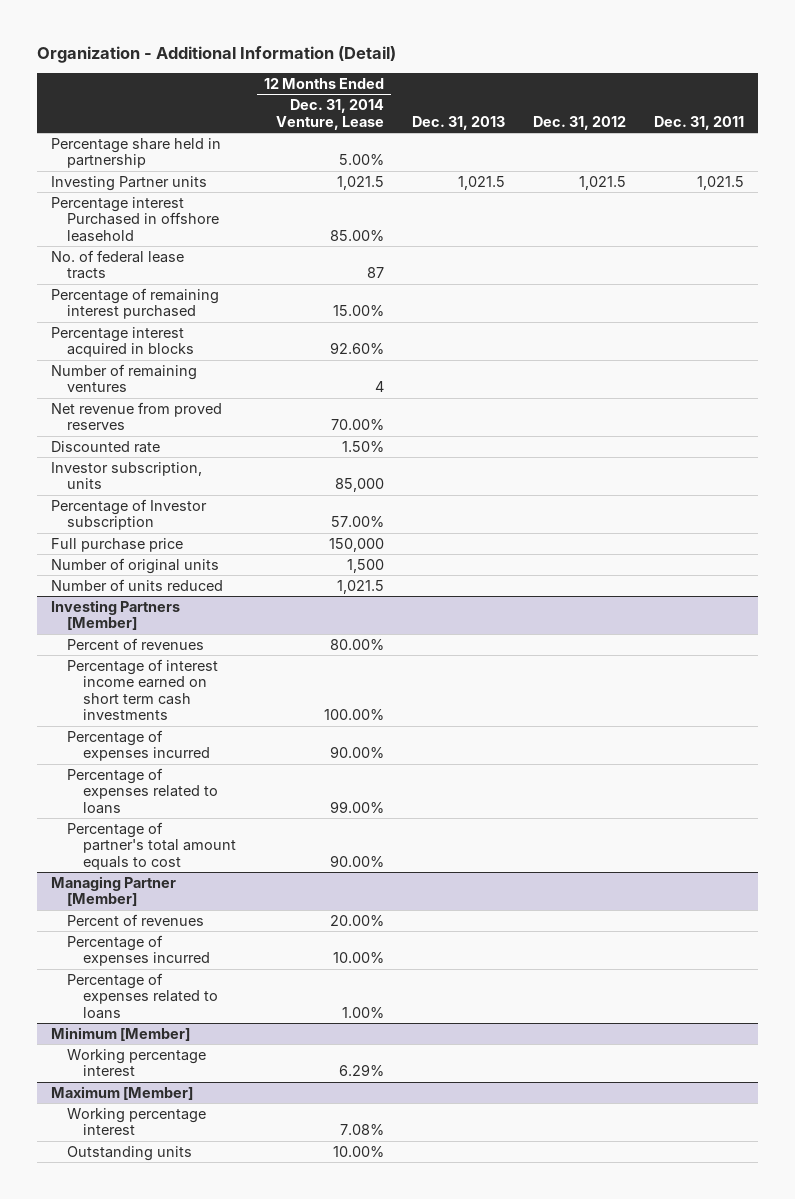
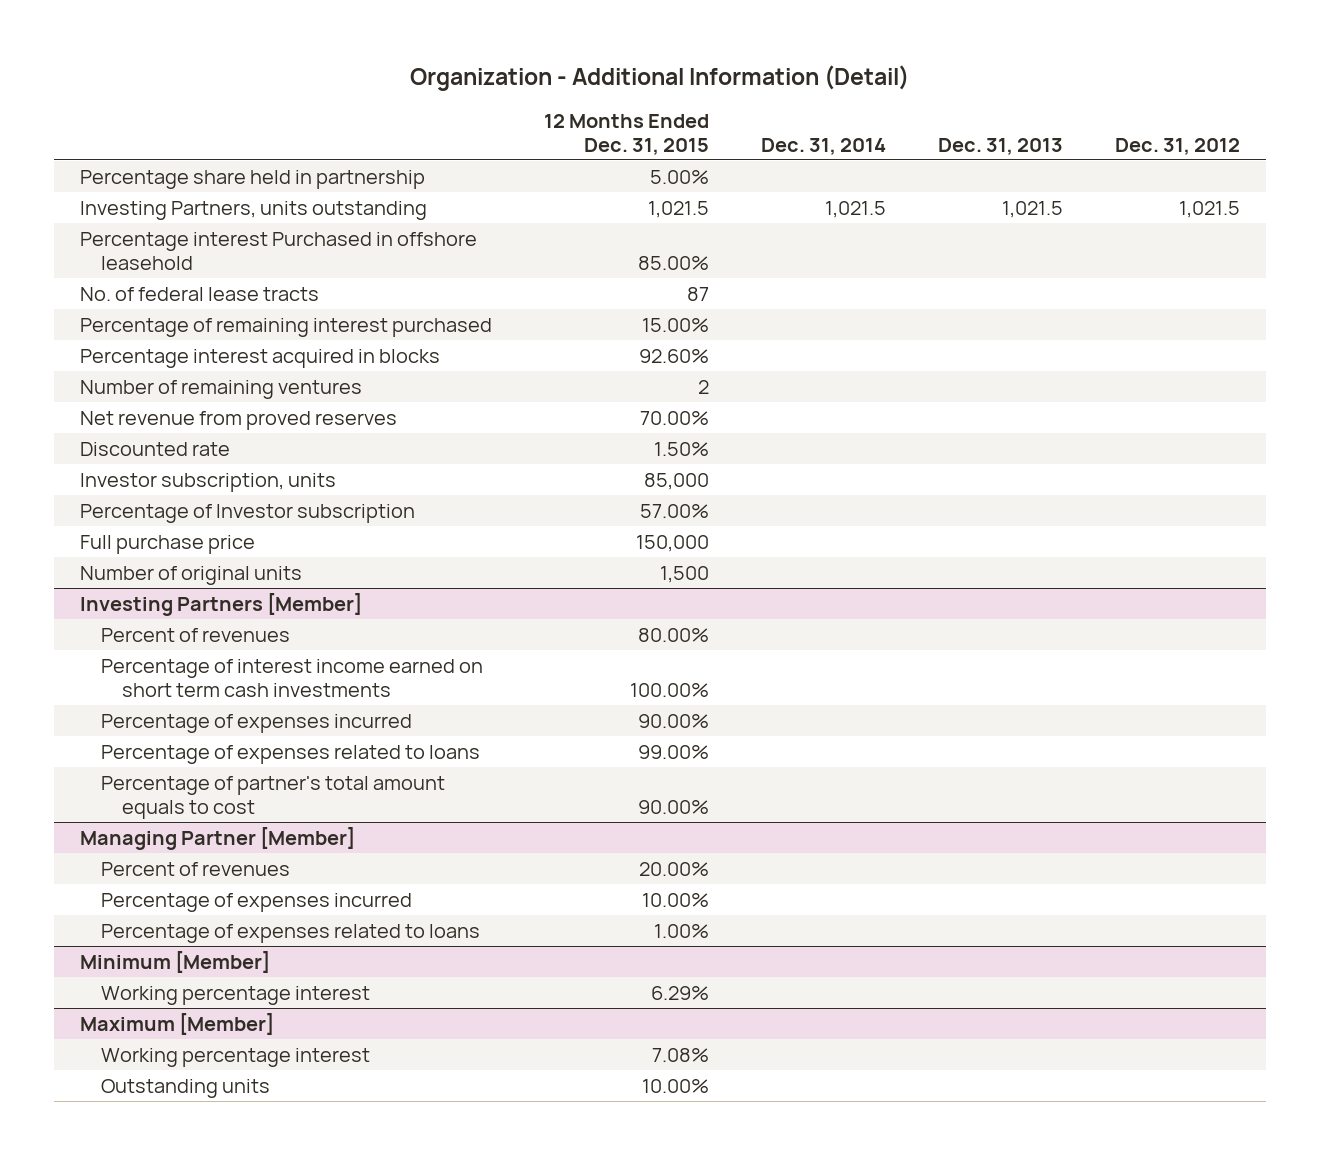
- | 12 Months Ended Dec. 31, 2014 Venture, Lease | Dec. 31, 2013 | Dec. 31, 2012 | Dec. 31, 2011
+ | 12 Months Ended Dec. 31, 2015 | Dec. 31, 2014 | Dec. 31, 2013 | Dec. 31, 2012
- Investing Partner units | 1,021.5 | 1,021.5 | 1,021.5 | 1,021.5
+ Investing Partners, units outstanding | 1,021.5 | 1,021.5 | 1,021.5 | 1,021.5
- Number of units reduced | 1,021.5 | | |

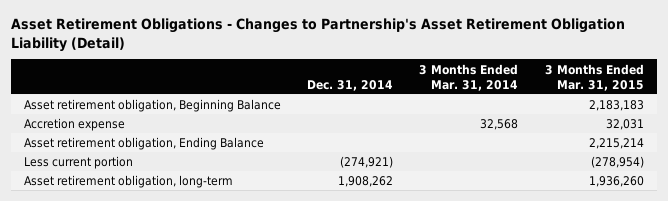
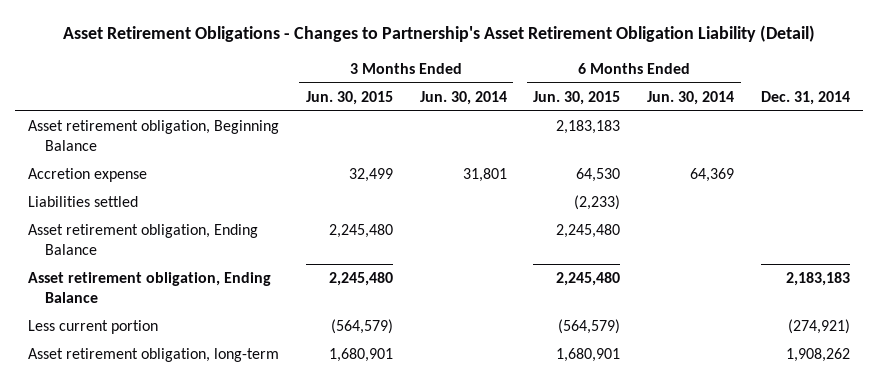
- | Dec. 31, 2014 | 3 Months Ended Mar. 31, 2014 | 3 Months Ended Mar. 31, 2015
+ | 3 Months Ended Jun. 30, 2015 | 3 Months Ended Jun. 30, 2014 | 6 Months Ended Jun. 30, 2015 | 6 Months Ended Jun. 30, 2014 | Dec. 31, 2014
+ Liabilities settled | | | (2,233) | |
+ Asset retirement obligation, Ending Balance | 2,245,480 | | 2,245,480 | | 2,183,183

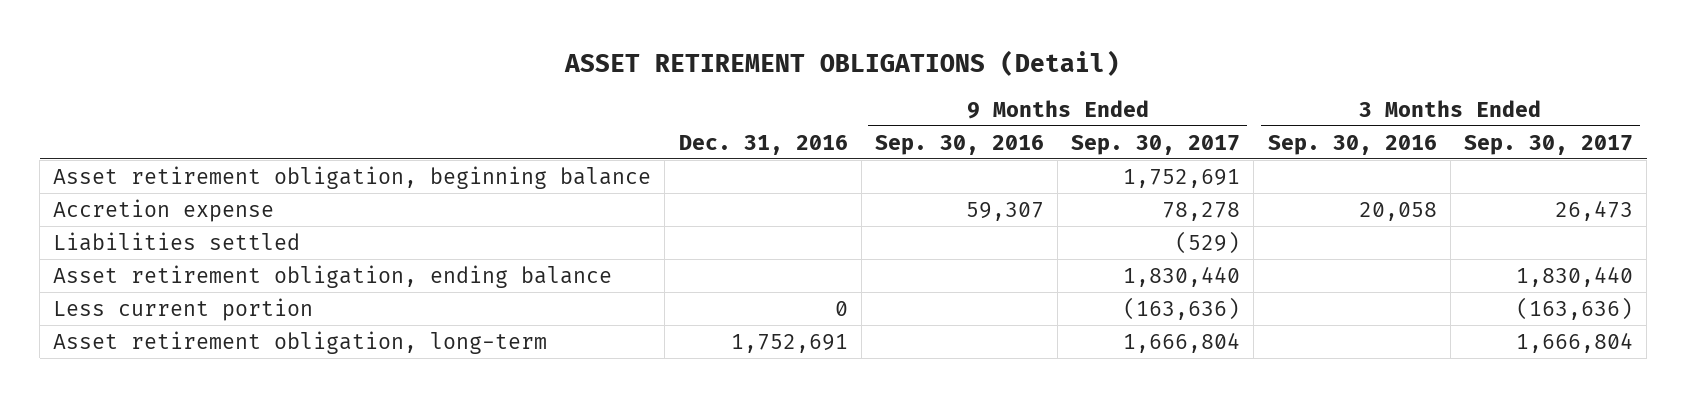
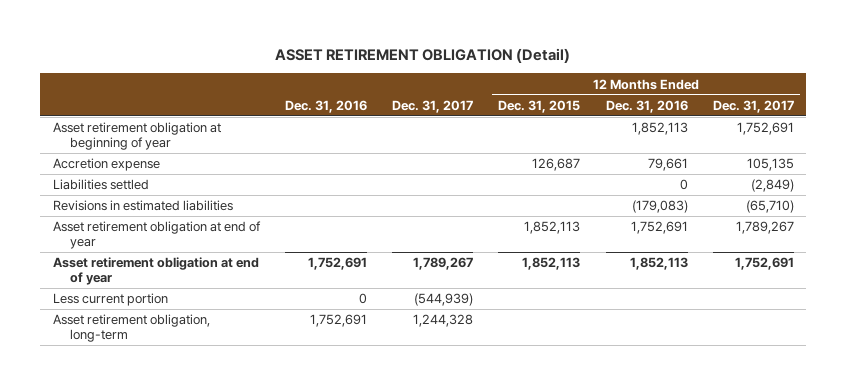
- ASSET RETIREMENT OBLIGATIONS (Detail)
+ ASSET RETIREMENT OBLIGATION (Detail)
- | Dec. 31, 2016 | 9 Months Ended Sep. 30, 2016 | 9 Months Ended Sep. 30, 2017 | 3 Months Ended Sep. 30, 2016 | 3 Months Ended Sep. 30, 2017
+ | Dec. 31, 2016 | Dec. 31, 2017 | 12 Months Ended Dec. 31, 2015 | 12 Months Ended Dec. 31, 2016 | 12 Months Ended Dec. 31, 2017
- Asset retirement obligation, beginning balance | | | 1,752,691 | |
+ Asset retirement obligation at beginning of year | | | | 1,852,113 | 1,752,691
- Asset retirement obligation, ending balance | | | 1,830,440 | | 1,830,440
+ Revisions in estimated liabilities | | | | (179,083) | (65,710)
+ Asset retirement obligation at end of year | | | 1,852,113 | 1,752,691 | 1,789,267
+ Asset retirement obligation at end of year | 1,752,691 | 1,789,267 | 1,852,113 | 1,852,113 | 1,752,691

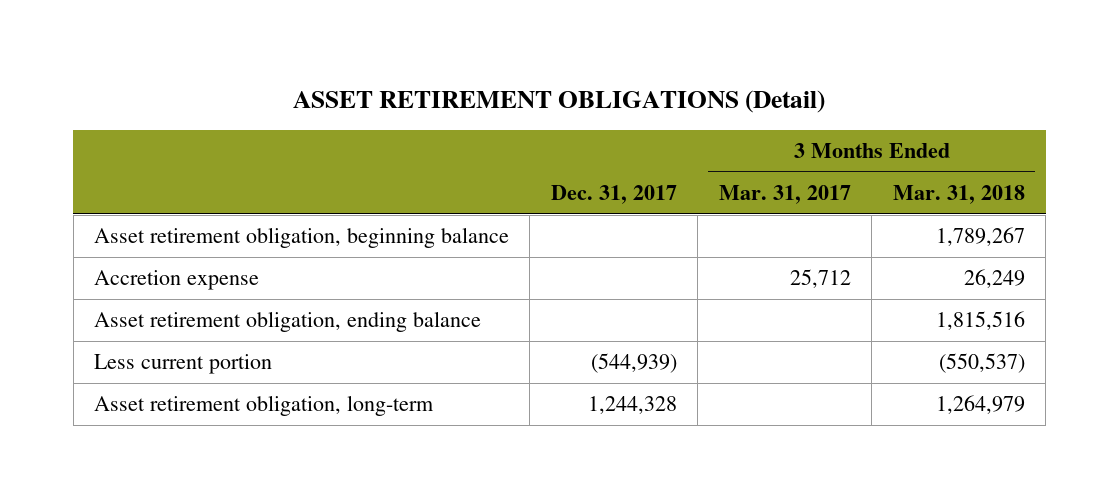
- ASSET RETIREMENT OBLIGATION (Detail)
+ ASSET RETIREMENT OBLIGATIONS (Detail)
- | Dec. 31, 2016 | Dec. 31, 2017 | 12 Months Ended Dec. 31, 2015 | 12 Months Ended Dec. 31, 2016 | 12 Months Ended Dec. 31, 2017
+ | Dec. 31, 2017 | 3 Months Ended Mar. 31, 2017 | 3 Months Ended Mar. 31, 2018
- Asset retirement obligation at beginning of year | | | | 1,852,113 | 1,752,691
+ Asset retirement obligation, beginning balance | | | 1,789,267
- Liabilities settled | | | | 0 | (2,849)
- Revisions in estimated liabilities | | | | (179,083) | (65,710)
- Asset retirement obligation at end of year | | | 1,852,113 | 1,752,691 | 1,789,267
- Asset retirement obligation at end of year | 1,752,691 | 1,789,267 | 1,852,113 | 1,852,113 | 1,752,691
+ Asset retirement obligation, ending balance | | | 1,815,516

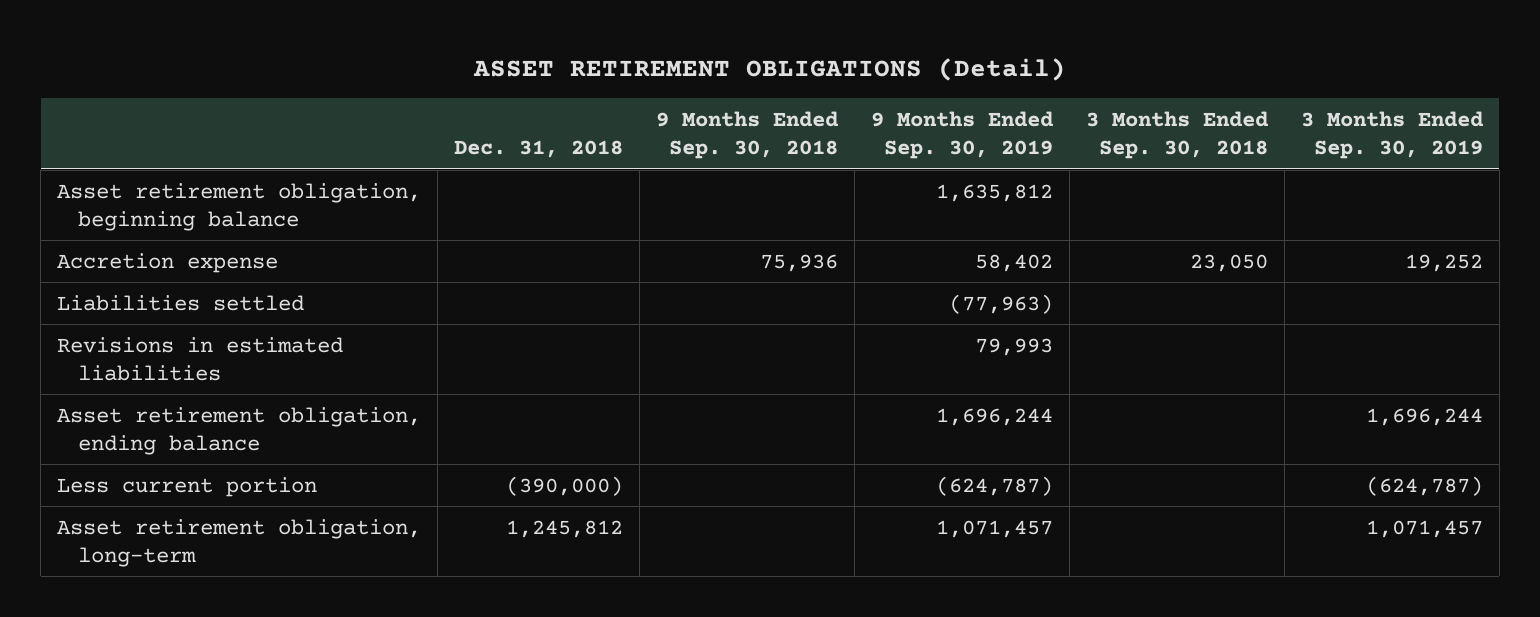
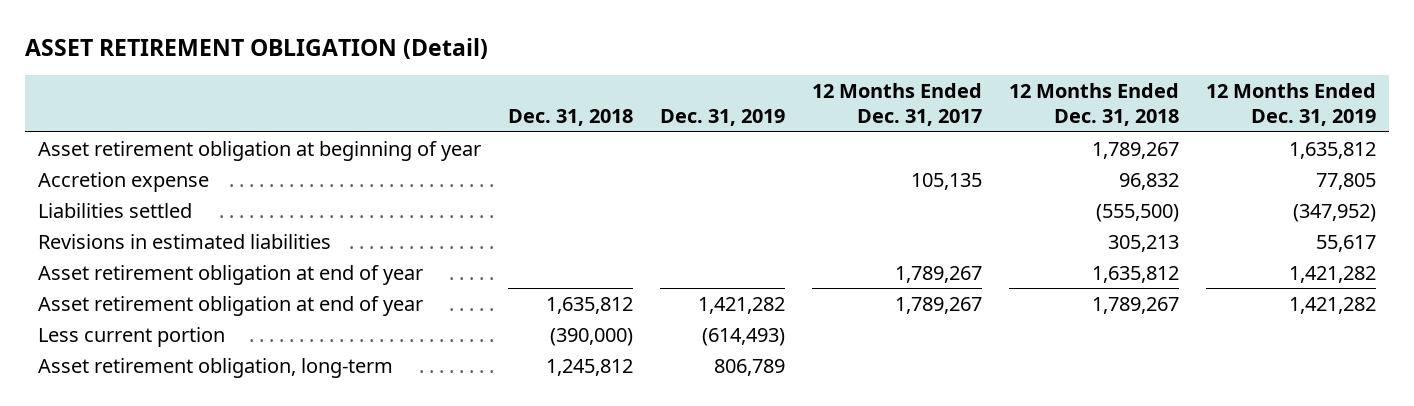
- ASSET RETIREMENT OBLIGATIONS (Detail)
+ ASSET RETIREMENT OBLIGATION (Detail)
- | Dec. 31, 2018 | 9 Months Ended Sep. 30, 2018 | 9 Months Ended Sep. 30, 2019 | 3 Months Ended Sep. 30, 2018 | 3 Months Ended Sep. 30, 2019
+ | Dec. 31, 2018 | Dec. 31, 2019 | 12 Months Ended Dec. 31, 2017 | 12 Months Ended Dec. 31, 2018 | 12 Months Ended Dec. 31, 2019
- Asset retirement obligation, beginning balance | | | 1,635,812 | |
+ Asset retirement obligation at beginning of year | | | | 1,789,267 | 1,635,812
- Asset retirement obligation, ending balance | | | 1,696,244 | | 1,696,244
+ Asset retirement obligation at end of year | | | 1,789,267 | 1,635,812 | 1,421,282
+ Asset retirement obligation at end of year | 1,635,812 | 1,421,282 | 1,789,267 | 1,789,267 | 1,421,282

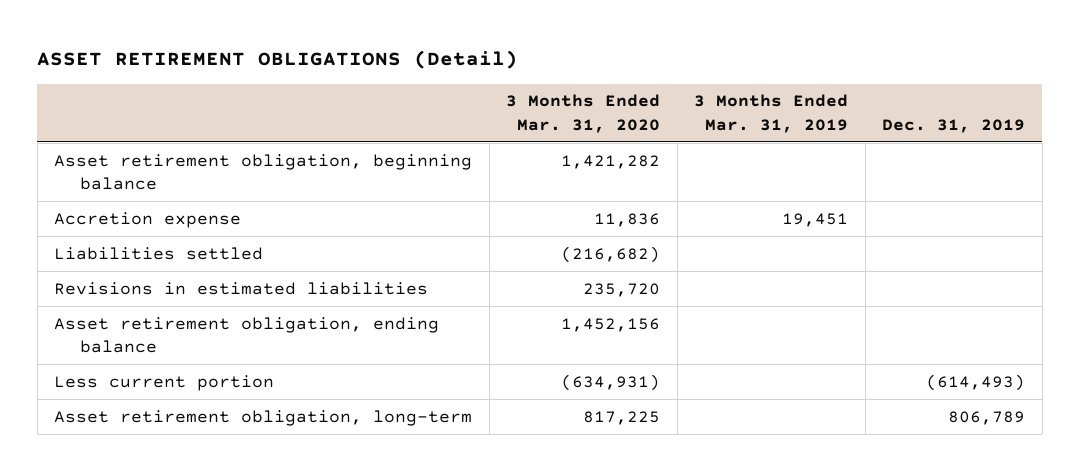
- ASSET RETIREMENT OBLIGATION (Detail)
+ ASSET RETIREMENT OBLIGATIONS (Detail)
- | Dec. 31, 2018 | Dec. 31, 2019 | 12 Months Ended Dec. 31, 2017 | 12 Months Ended Dec. 31, 2018 | 12 Months Ended Dec. 31, 2019
+ | 3 Months Ended Mar. 31, 2020 | 3 Months Ended Mar. 31, 2019 | Dec. 31, 2019
- Asset retirement obligation at beginning of year | | | | 1,789,267 | 1,635,812
+ Asset retirement obligation, beginning balance | 1,421,282 | |
- Asset retirement obligation at end of year | | | 1,789,267 | 1,635,812 | 1,421,282
- Asset retirement obligation at end of year | 1,635,812 | 1,421,282 | 1,789,267 | 1,789,267 | 1,421,282
+ Asset retirement obligation, ending balance | 1,452,156 | |

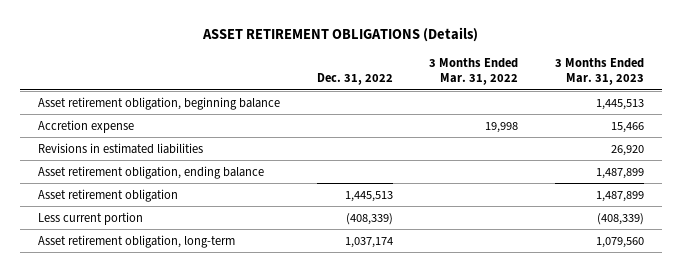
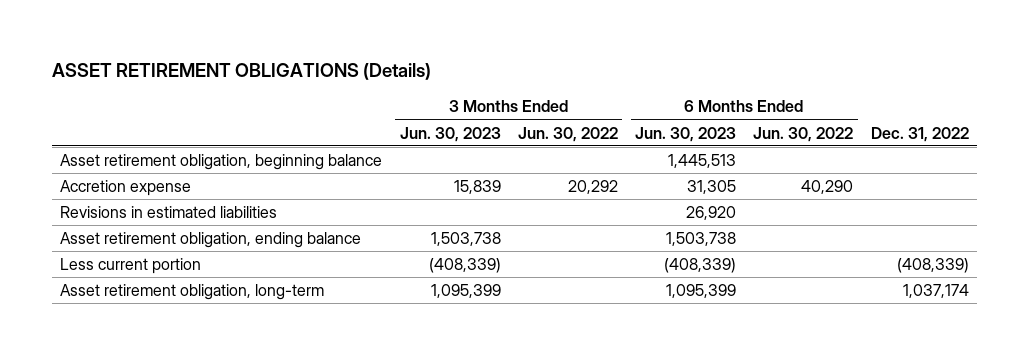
- | Dec. 31, 2022 | 3 Months Ended Mar. 31, 2022 | 3 Months Ended Mar. 31, 2023
+ | 3 Months Ended Jun. 30, 2023 | 3 Months Ended Jun. 30, 2022 | 6 Months Ended Jun. 30, 2023 | 6 Months Ended Jun. 30, 2022 | Dec. 31, 2022
- Asset retirement obligation | 1,445,513 | | 1,487,899

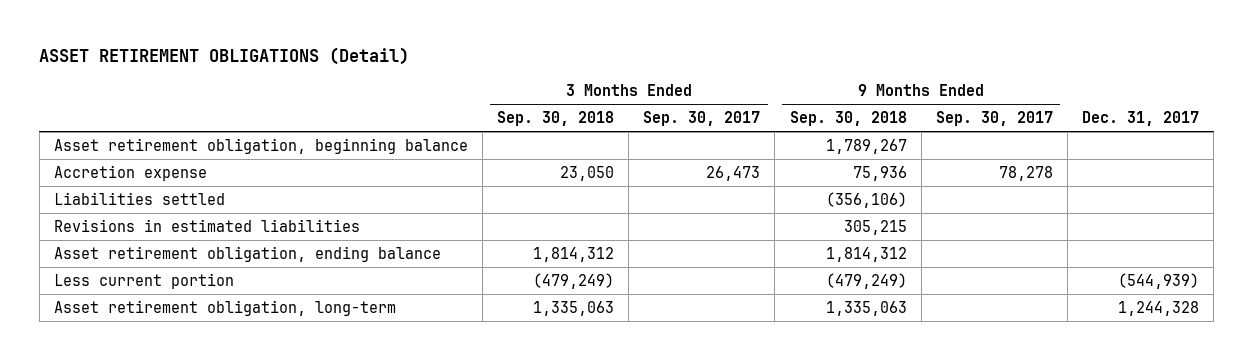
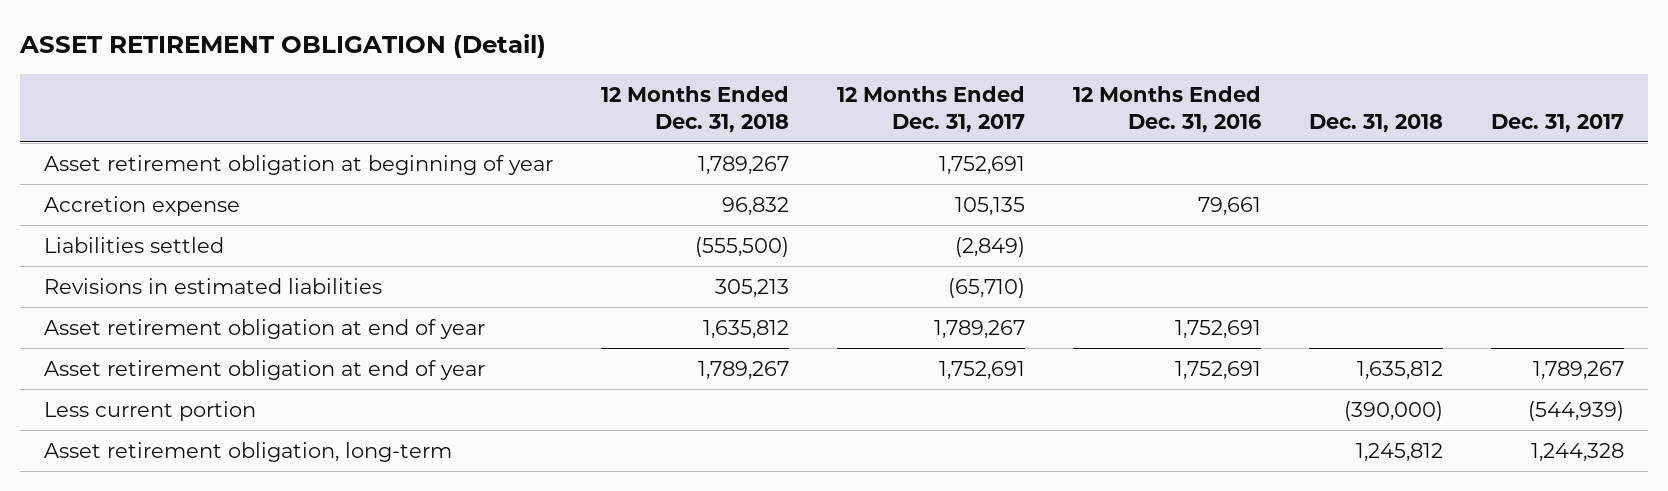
- ASSET RETIREMENT OBLIGATIONS (Detail)
+ ASSET RETIREMENT OBLIGATION (Detail)
- | 3 Months Ended Sep. 30, 2018 | 3 Months Ended Sep. 30, 2017 | 9 Months Ended Sep. 30, 2018 | 9 Months Ended Sep. 30, 2017 | Dec. 31, 2017
+ | 12 Months Ended Dec. 31, 2018 | 12 Months Ended Dec. 31, 2017 | 12 Months Ended Dec. 31, 2016 | Dec. 31, 2018 | Dec. 31, 2017
- Asset retirement obligation, beginning balance | | | 1,789,267 | |
+ Asset retirement obligation at beginning of year | 1,789,267 | 1,752,691 | | |
- Asset retirement obligation, ending balance | 1,814,312 | | 1,814,312 | |
+ Asset retirement obligation at end of year | 1,635,812 | 1,789,267 | 1,752,691 | |
+ Asset retirement obligation at end of year | 1,789,267 | 1,752,691 | 1,752,691 | 1,635,812 | 1,789,267

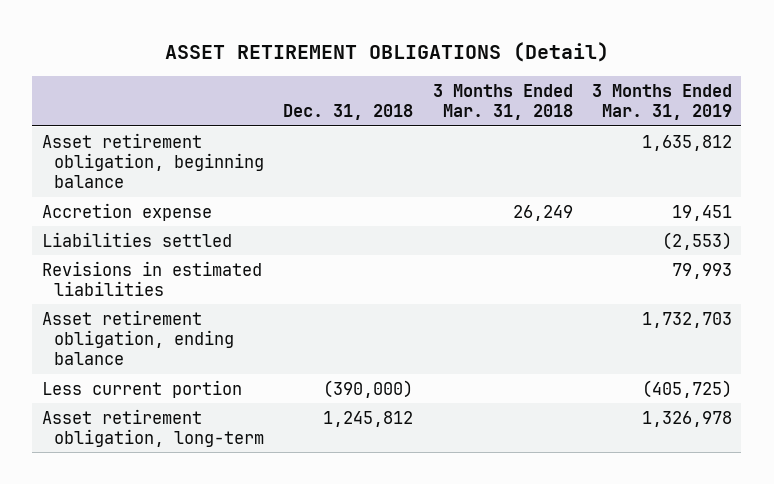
- ASSET RETIREMENT OBLIGATION (Detail)
+ ASSET RETIREMENT OBLIGATIONS (Detail)
- | 12 Months Ended Dec. 31, 2018 | 12 Months Ended Dec. 31, 2017 | 12 Months Ended Dec. 31, 2016 | Dec. 31, 2018 | Dec. 31, 2017
+ | Dec. 31, 2018 | 3 Months Ended Mar. 31, 2018 | 3 Months Ended Mar. 31, 2019
- Asset retirement obligation at beginning of year | 1,789,267 | 1,752,691 | | |
+ Asset retirement obligation, beginning balance | | | 1,635,812
- Asset retirement obligation at end of year | 1,635,812 | 1,789,267 | 1,752,691 | |
- Asset retirement obligation at end of year | 1,789,267 | 1,752,691 | 1,752,691 | 1,635,812 | 1,789,267
+ Asset retirement obligation, ending balance | | | 1,732,703

